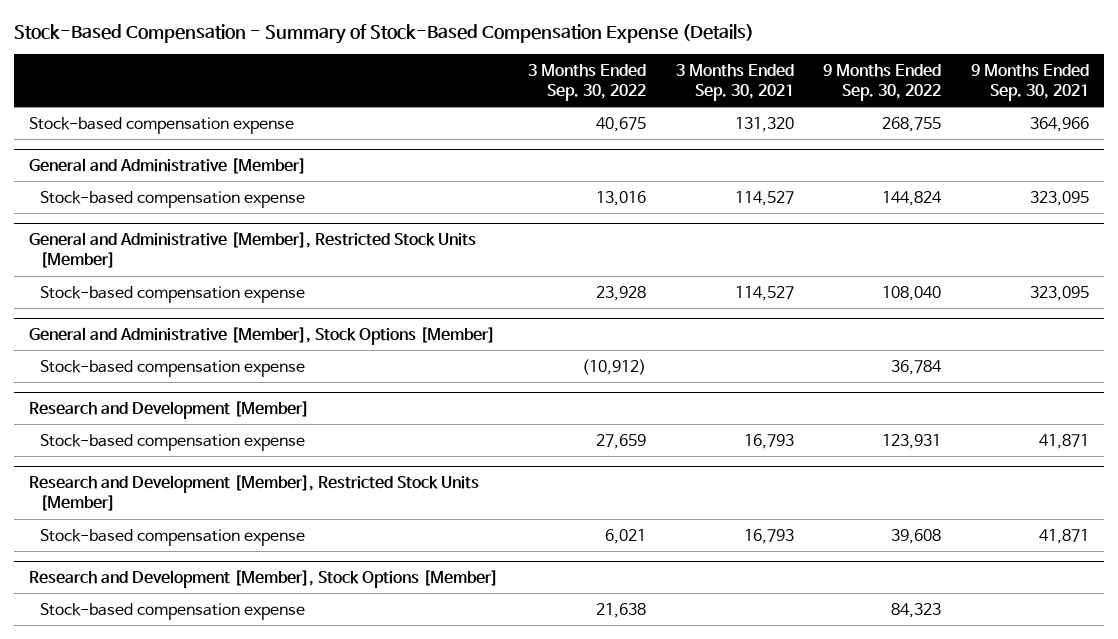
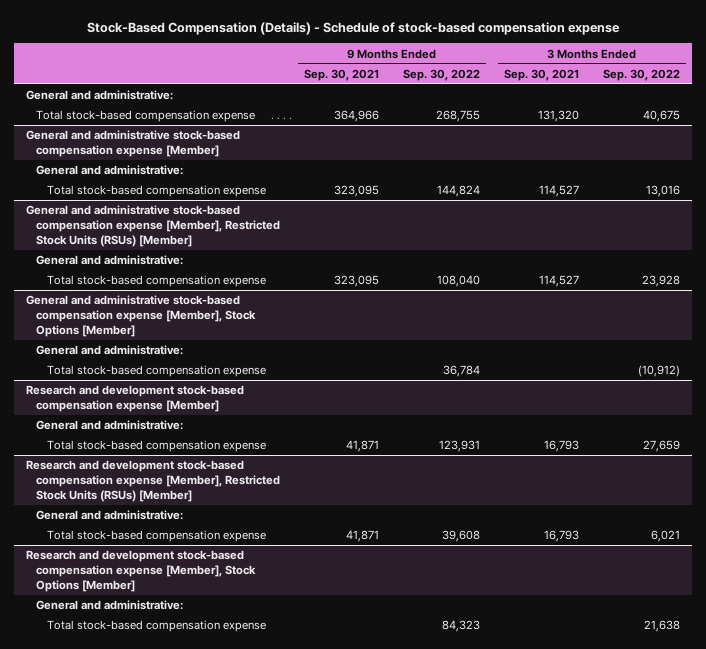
- Stock-Based Compensation - Summary of Stock-Based Compensation Expense (Details)
+ Stock-Based Compensation (Details) - Schedule of stock-based compensation expense
- | 3 Months Ended Sep. 30, 2022 | 3 Months Ended Sep. 30, 2021 | 9 Months Ended Sep. 30, 2022 | 9 Months Ended Sep. 30, 2021
+ | 9 Months Ended Sep. 30, 2021 | 9 Months Ended Sep. 30, 2022 | 3 Months Ended Sep. 30, 2021 | 3 Months Ended Sep. 30, 2022
- Stock-based compensation expense | 40,675 | 131,320 | 268,755 | 364,966
- General and Administrative [Member]
- Stock-based compensation expense | 13,016 | 114,527 | 144,824 | 323,095
- General and Administrative [Member], Restricted Stock Units [Member]
- Stock-based compensation expense | 23,928 | 114,527 | 108,040 | 323,095
- General and Administrative [Member], Stock Options [Member]
- Stock-based compensation expense | (10,912) | | 36,784 |
- Research and Development [Member]
- Stock-based compensation expense | 27,659 | 16,793 | 123,931 | 41,871
- Research and Development [Member], Restricted Stock Units [Member]
- Stock-based compensation expense | 6,021 | 16,793 | 39,608 | 41,871
- Research and Development [Member], Stock Options [Member]
- Stock-based compensation expense | 21,638 | | 84,323 |
+ General and administrative:
+ Total stock-based compensation expense | 364,966 | 268,755 | 131,320 | 40,675
+ General and administrative stock-based compensation expense [Member]
+ General and administrative:
+ Total stock-based compensation expense | 323,095 | 144,824 | 114,527 | 13,016
+ General and administrative stock-based compensation expense [Member], Restricted Stock Units (RSUs) [Member]
+ General and administrative:
+ Total stock-based compensation expense | 323,095 | 108,040 | 114,527 | 23,928
+ General and administrative stock-based compensation expense [Member], Stock Options [Member]
+ General and administrative:
+ Total stock-based compensation expense | | 36,784 | | (10,912)
+ Research and development stock-based compensation expense [Member]
+ General and administrative:
+ Total stock-based compensation expense | 41,871 | 123,931 | 16,793 | 27,659
+ Research and development stock-based compensation expense [Member], Restricted Stock Units (RSUs) [Member]
+ General and administrative:
+ Total stock-based compensation expense | 41,871 | 39,608 | 16,793 | 6,021
+ Research and development stock-based compensation expense [Member], Stock Options [Member]
+ General and administrative:
+ Total stock-based compensation expense | | 84,323 | | 21,638

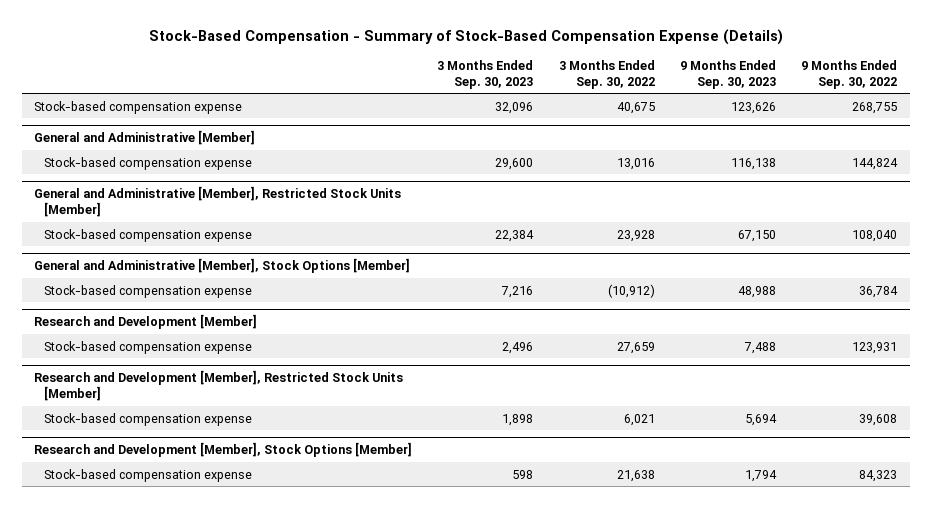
- Stock-Based Compensation (Details) - Schedule of stock-based compensation expense
+ Stock-Based Compensation - Summary of Stock-Based Compensation Expense (Details)
- | 9 Months Ended Sep. 30, 2021 | 9 Months Ended Sep. 30, 2022 | 3 Months Ended Sep. 30, 2021 | 3 Months Ended Sep. 30, 2022
+ | 3 Months Ended Sep. 30, 2023 | 3 Months Ended Sep. 30, 2022 | 9 Months Ended Sep. 30, 2023 | 9 Months Ended Sep. 30, 2022
- General and administrative:
- Total stock-based compensation expense | 364,966 | 268,755 | 131,320 | 40,675
- General and administrative stock-based compensation expense [Member]
- General and administrative:
- Total stock-based compensation expense | 323,095 | 144,824 | 114,527 | 13,016
- General and administrative stock-based compensation expense [Member], Restricted Stock Units (RSUs) [Member]
- General and administrative:
- Total stock-based compensation expense | 323,095 | 108,040 | 114,527 | 23,928
- General and administrative stock-based compensation expense [Member], Stock Options [Member]
- General and administrative:
- Total stock-based compensation expense | | 36,784 | | (10,912)
- Research and development stock-based compensation expense [Member]
- General and administrative:
- Total stock-based compensation expense | 41,871 | 123,931 | 16,793 | 27,659
- Research and development stock-based compensation expense [Member], Restricted Stock Units (RSUs) [Member]
- General and administrative:
- Total stock-based compensation expense | 41,871 | 39,608 | 16,793 | 6,021
- Research and development stock-based compensation expense [Member], Stock Options [Member]
- General and administrative:
- Total stock-based compensation expense | | 84,323 | | 21,638
+ Stock-based compensation expense | 32,096 | 40,675 | 123,626 | 268,755
+ General and Administrative [Member]
+ Stock-based compensation expense | 29,600 | 13,016 | 116,138 | 144,824
+ General and Administrative [Member], Restricted Stock Units [Member]
+ Stock-based compensation expense | 22,384 | 23,928 | 67,150 | 108,040
+ General and Administrative [Member], Stock Options [Member]
+ Stock-based compensation expense | 7,216 | (10,912) | 48,988 | 36,784
+ Research and Development [Member]
+ Stock-based compensation expense | 2,496 | 27,659 | 7,488 | 123,931
+ Research and Development [Member], Restricted Stock Units [Member]
+ Stock-based compensation expense | 1,898 | 6,021 | 5,694 | 39,608
+ Research and Development [Member], Stock Options [Member]
+ Stock-based compensation expense | 598 | 21,638 | 1,794 | 84,323

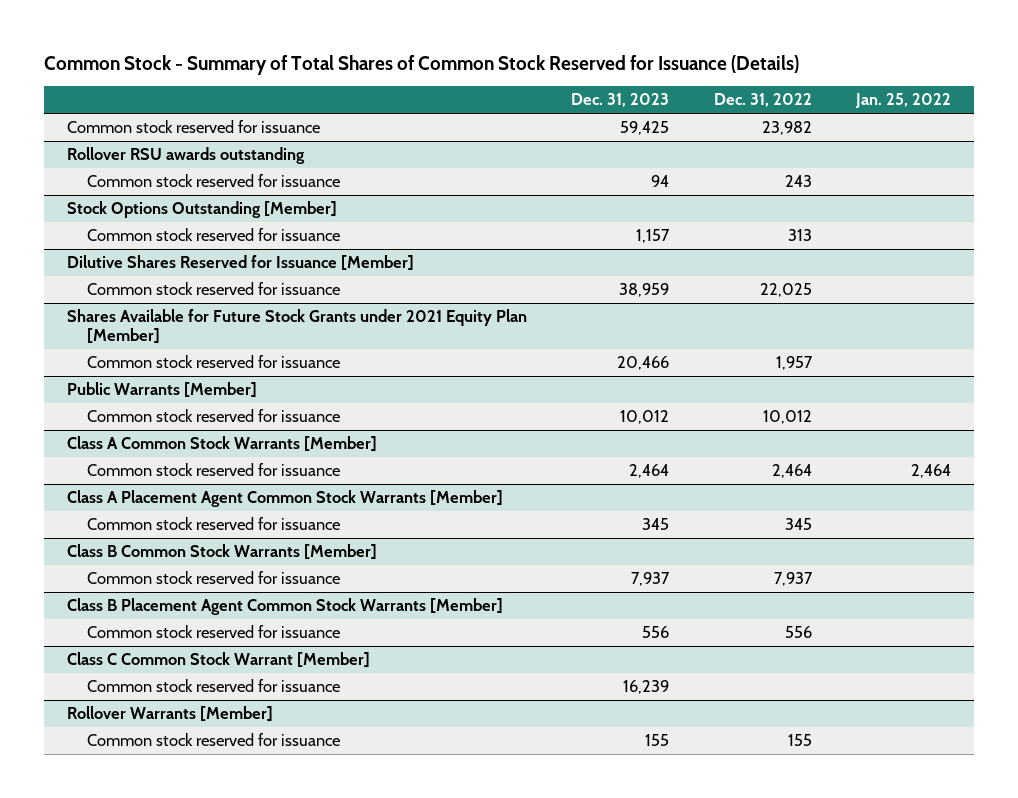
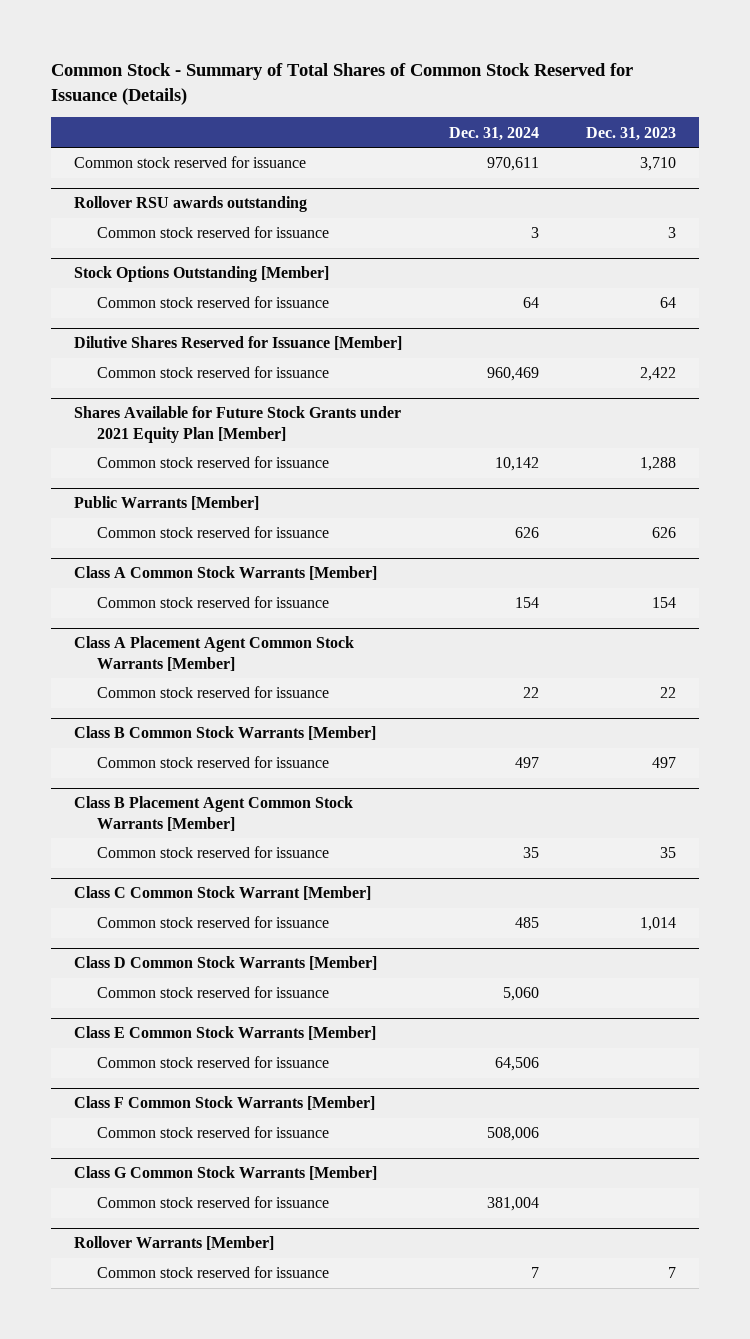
- | Dec. 31, 2023 | Dec. 31, 2022 | Jan. 25, 2022
+ | Dec. 31, 2024 | Dec. 31, 2023
- Common stock reserved for issuance | 59,425 | 23,982 |
+ Common stock reserved for issuance | 970,611 | 3,710
@ Rollover RSU awards outstanding
- Common stock reserved for issuance | 94 | 243 |
+ Common stock reserved for issuance | 3 | 3
@ Stock Options Outstanding [Member]
- Common stock reserved for issuance | 1,157 | 313 |
+ Common stock reserved for issuance | 64 | 64
@ Dilutive Shares Reserved for Issuance [Member]
- Common stock reserved for issuance | 38,959 | 22,025 |
+ Common stock reserved for issuance | 960,469 | 2,422
@ Shares Available for Future Stock Grants under 2021 Equity Plan [Member]
- Common stock reserved for issuance | 20,466 | 1,957 |
+ Common stock reserved for issuance | 10,142 | 1,288
@ Public Warrants [Member]
- Common stock reserved for issuance | 10,012 | 10,012 |
+ Common stock reserved for issuance | 626 | 626
@ Class A Common Stock Warrants [Member]
- Common stock reserved for issuance | 2,464 | 2,464 | 2,464
+ Common stock reserved for issuance | 154 | 154
@ Class A Placement Agent Common Stock Warrants [Member]
- Common stock reserved for issuance | 345 | 345 |
+ Common stock reserved for issuance | 22 | 22
@ Class B Common Stock Warrants [Member]
- Common stock reserved for issuance | 7,937 | 7,937 |
+ Common stock reserved for issuance | 497 | 497
@ Class B Placement Agent Common Stock Warrants [Member]
- Common stock reserved for issuance | 556 | 556 |
+ Common stock reserved for issuance | 35 | 35
@ Class C Common Stock Warrant [Member]
- Common stock reserved for issuance | 16,239 | |
+ Common stock reserved for issuance | 485 | 1,014
+ Class D Common Stock Warrants [Member]
+ Common stock reserved for issuance | 5,060 |
+ Class E Common Stock Warrants [Member]
+ Common stock reserved for issuance | 64,506 |
+ Class F Common Stock Warrants [Member]
+ Common stock reserved for issuance | 508,006 |
+ Class G Common Stock Warrants [Member]
+ Common stock reserved for issuance | 381,004 |
@ Rollover Warrants [Member]
- Common stock reserved for issuance | 155 | 155 |
+ Common stock reserved for issuance | 7 | 7

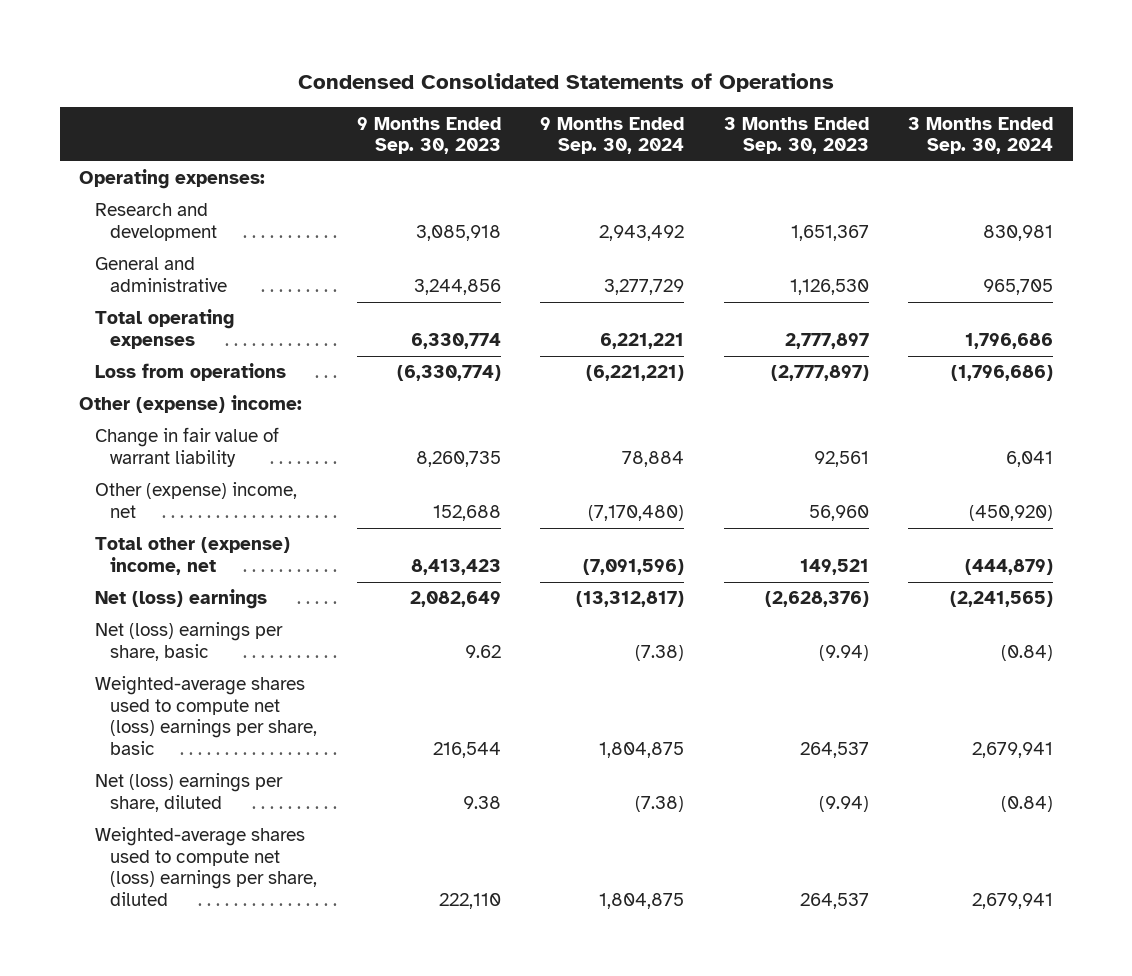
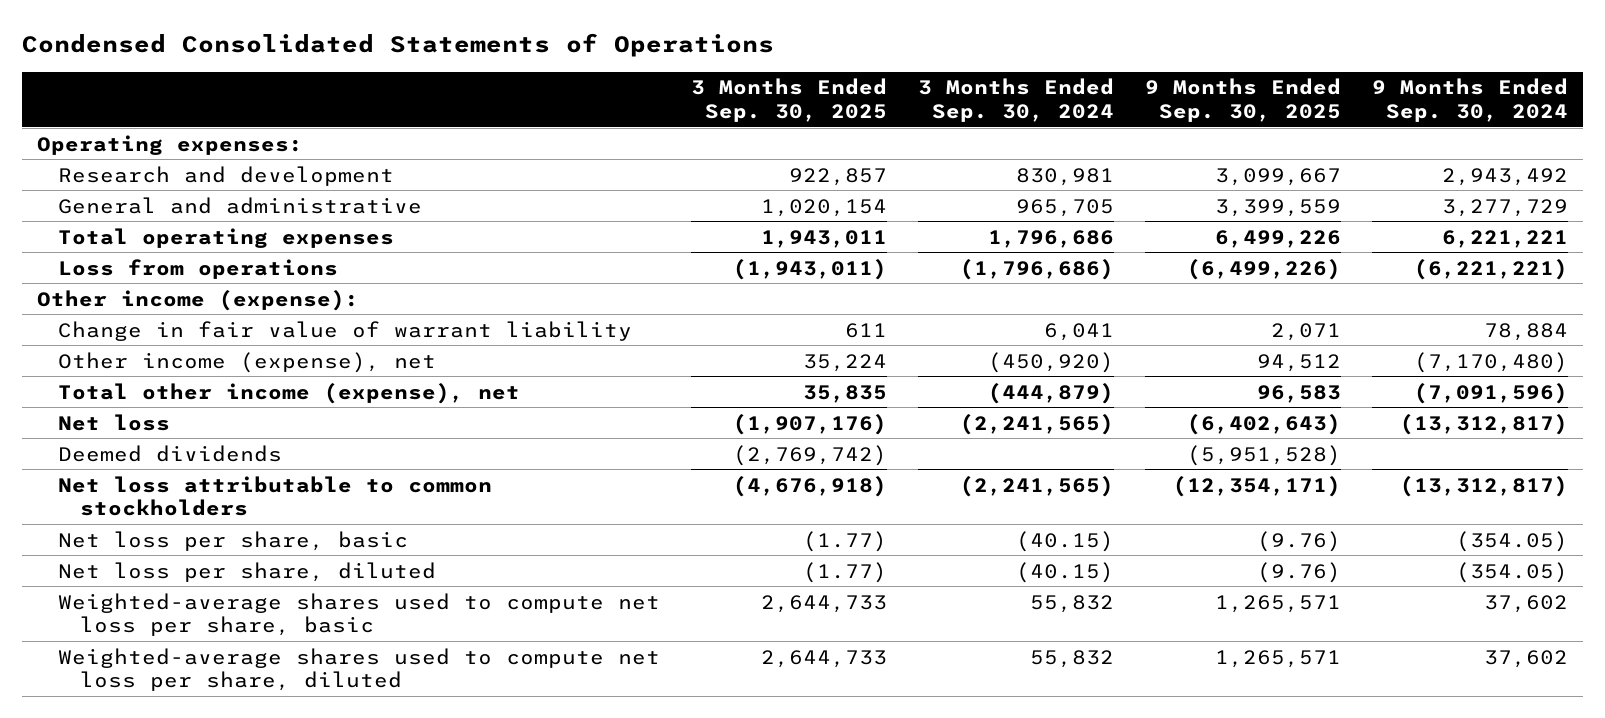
- | 9 Months Ended Sep. 30, 2023 | 9 Months Ended Sep. 30, 2024 | 3 Months Ended Sep. 30, 2023 | 3 Months Ended Sep. 30, 2024
+ | 3 Months Ended Sep. 30, 2025 | 3 Months Ended Sep. 30, 2024 | 9 Months Ended Sep. 30, 2025 | 9 Months Ended Sep. 30, 2024
- Other (expense) income:
+ Other income (expense):
- Other (expense) income, net | 152,688 | (7,170,480) | 56,960 | (450,920)
- Total other (expense) income, net | 8,413,423 | (7,091,596) | 149,521 | (444,879)
- Net (loss) earnings | 2,082,649 | (13,312,817) | (2,628,376) | (2,241,565)
- Net (loss) earnings per share, basic | 9.62 | (7.38) | (9.94) | (0.84)
- Weighted-average shares used to compute net (loss) earnings per share, basic | 216,544 | 1,804,875 | 264,537 | 2,679,941
- Net (loss) earnings per share, diluted | 9.38 | (7.38) | (9.94) | (0.84)
- Weighted-average shares used to compute net (loss) earnings per share, diluted | 222,110 | 1,804,875 | 264,537 | 2,679,941
+ Other income (expense), net | 35,224 | (450,920) | 94,512 | (7,170,480)
+ Total other income (expense), net | 35,835 | (444,879) | 96,583 | (7,091,596)
+ Net loss | (1,907,176) | (2,241,565) | (6,402,643) | (13,312,817)
+ Deemed dividends | (2,769,742) | | (5,951,528) |
+ Net loss attributable to common stockholders | (4,676,918) | (2,241,565) | (12,354,171) | (13,312,817)
+ Net loss per share, basic | (1.77) | (40.15) | (9.76) | (354.05)
+ Net loss per share, diluted | (1.77) | (40.15) | (9.76) | (354.05)
+ Weighted-average shares used to compute net loss per share, basic | 2,644,733 | 55,832 | 1,265,571 | 37,602
+ Weighted-average shares used to compute net loss per share, diluted | 2,644,733 | 55,832 | 1,265,571 | 37,602

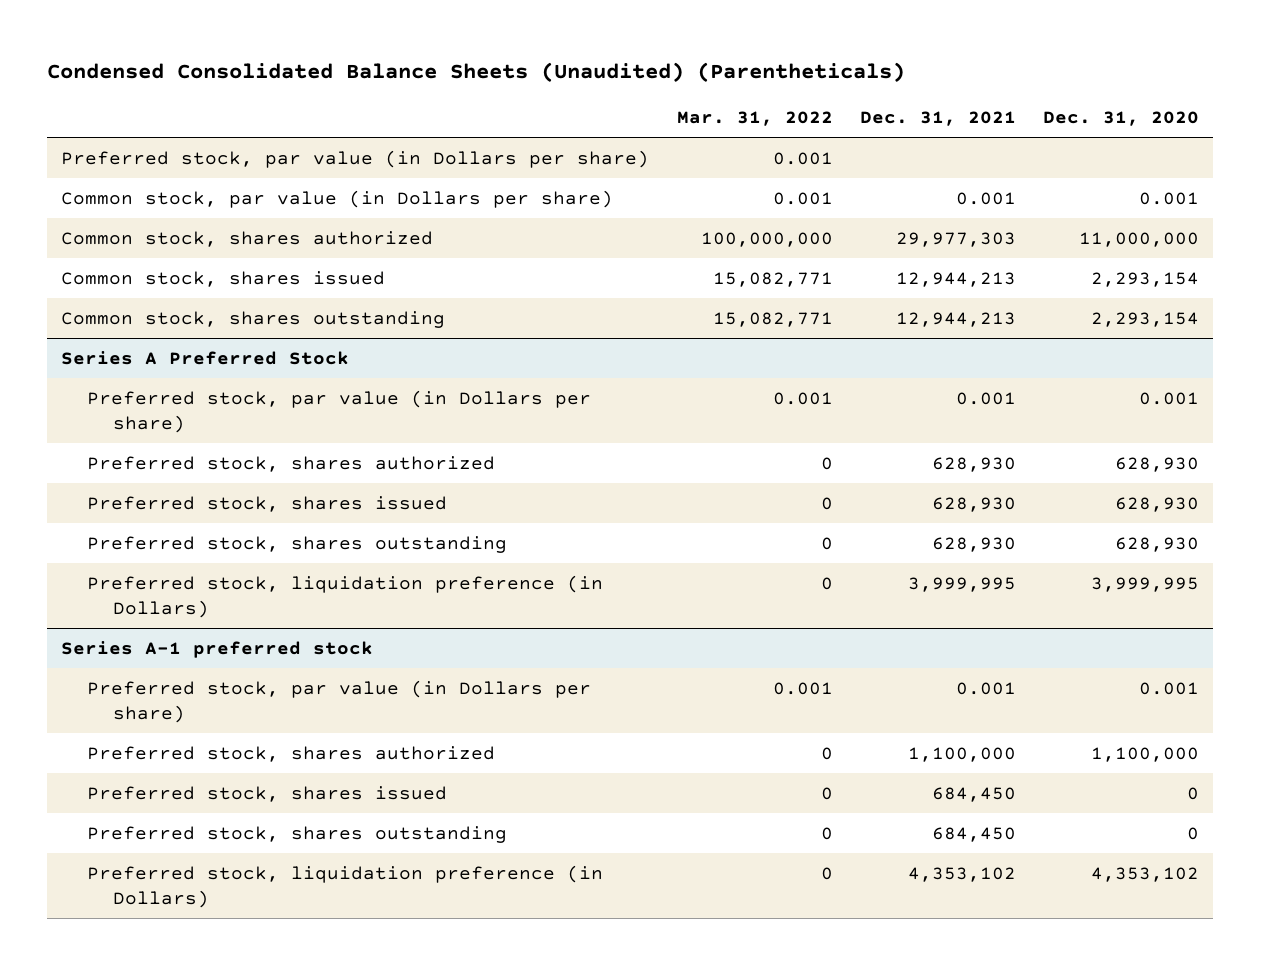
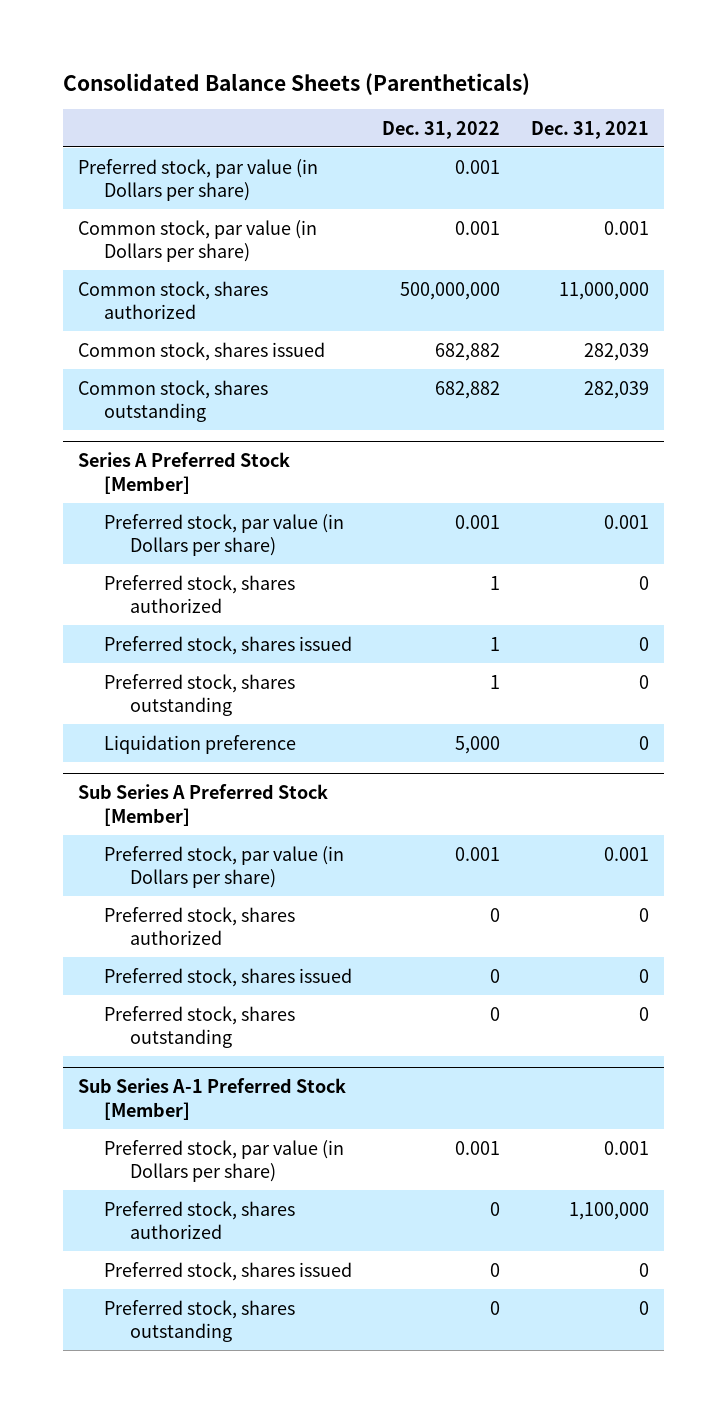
- Condensed Consolidated Balance Sheets (Unaudited) (Parentheticals)
+ Consolidated Balance Sheets (Parentheticals)
- | Mar. 31, 2022 | Dec. 31, 2021 | Dec. 31, 2020
+ | Dec. 31, 2022 | Dec. 31, 2021
- Common stock, shares authorized | 100,000,000 | 29,977,303 | 11,000,000
- Common stock, shares issued | 15,082,771 | 12,944,213 | 2,293,154
- Common stock, shares outstanding | 15,082,771 | 12,944,213 | 2,293,154
- Series A Preferred Stock
+ Common stock, shares authorized | 500,000,000 | 11,000,000
+ Common stock, shares issued | 682,882 | 282,039
+ Common stock, shares outstanding | 682,882 | 282,039
+ Series A Preferred Stock [Member]
- Preferred stock, shares authorized | 0 | 628,930 | 628,930
- Preferred stock, shares issued | 0 | 628,930 | 628,930
- Preferred stock, shares outstanding | 0 | 628,930 | 628,930
- Preferred stock, liquidation preference (in Dollars) | 0 | 3,999,995 | 3,999,995
- Series A-1 preferred stock
+ Preferred stock, shares authorized | 1 | 0
+ Preferred stock, shares issued | 1 | 0
+ Preferred stock, shares outstanding | 1 | 0
+ Liquidation preference | 5,000 | 0
+ Sub Series A Preferred Stock [Member]
+ Preferred stock, shares authorized | 0 | 0
+ Preferred stock, shares issued | 0 | 0
+ Preferred stock, shares outstanding | 0 | 0
+ Sub Series A-1 Preferred Stock [Member]
+ Preferred stock, par value (in Dollars per share) | 0.001 | 0.001
- Preferred stock, shares issued | 0 | 684,450 | 0
- Preferred stock, shares outstanding | 0 | 684,450 | 0
- Preferred stock, liquidation preference (in Dollars) | 0 | 4,353,102 | 4,353,102
+ Preferred stock, shares issued | 0 | 0
+ Preferred stock, shares outstanding | 0 | 0

